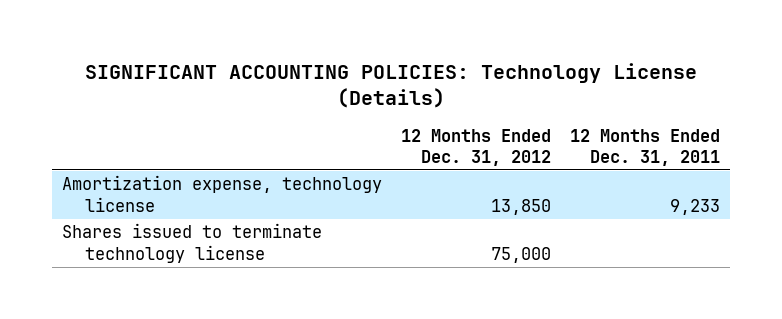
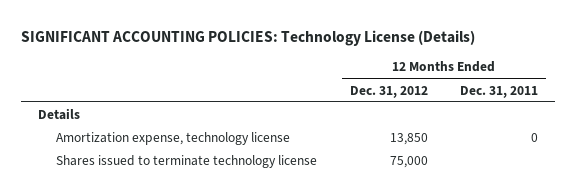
- Amortization expense, technology license | 13,850 | 9,233
+ Details
+ Amortization expense, technology license | 13,850 | 0

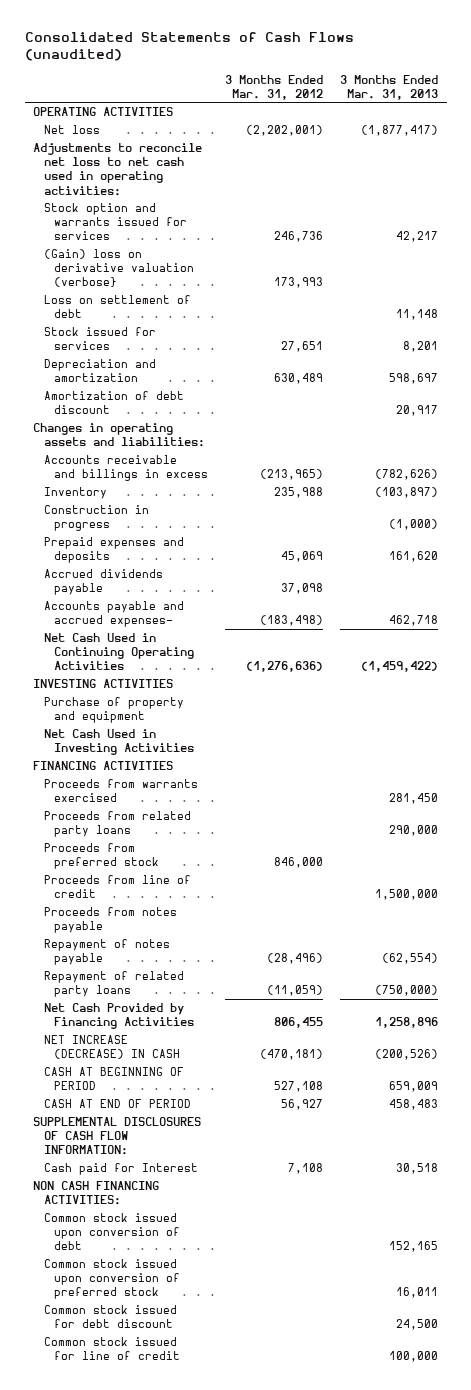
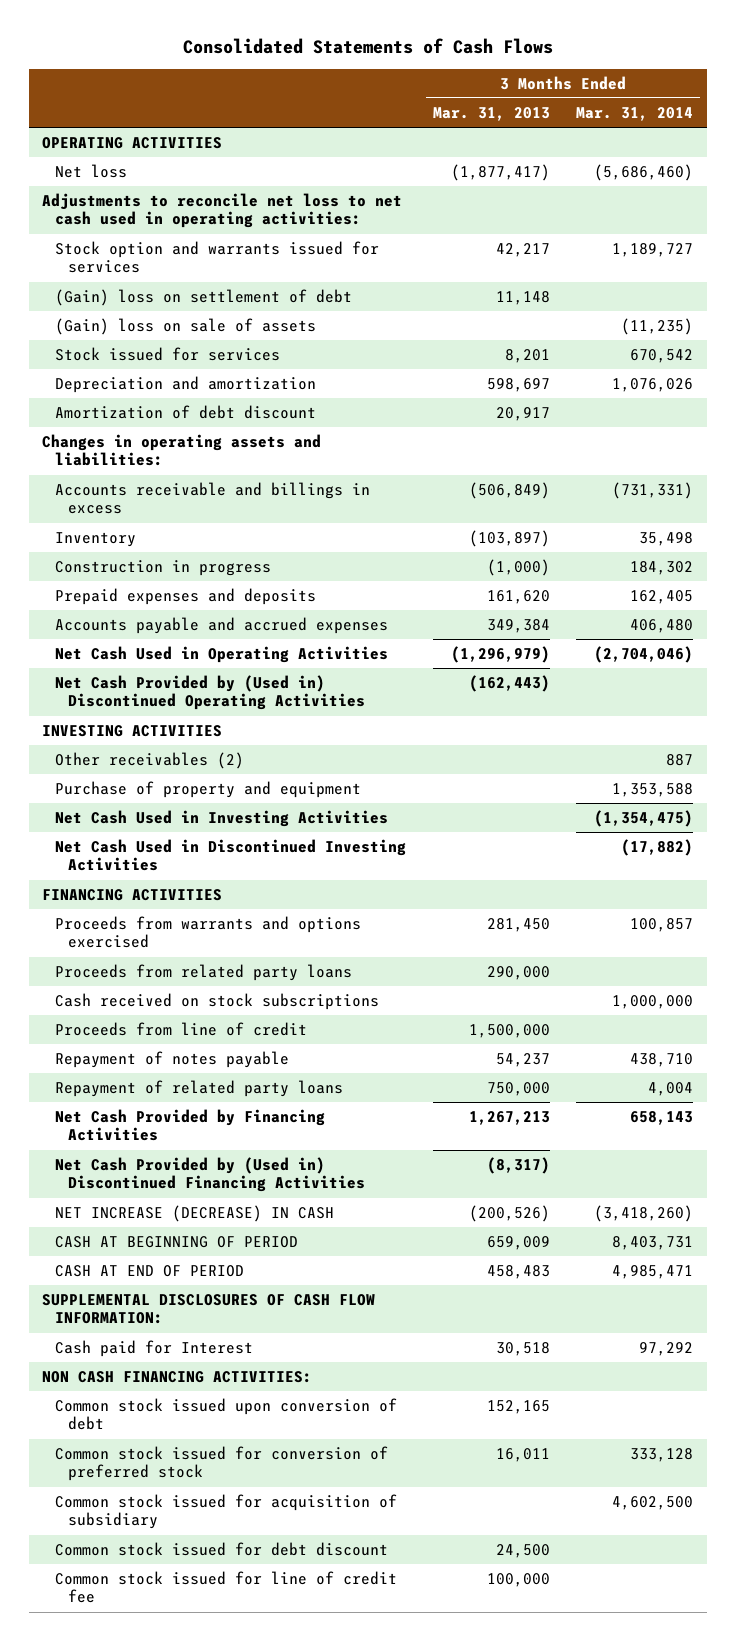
- Consolidated Statements of Cash Flows (unaudited)
+ Consolidated Statements of Cash Flows
- | 3 Months Ended Mar. 31, 2012 | 3 Months Ended Mar. 31, 2013
+ | 3 Months Ended Mar. 31, 2013 | 3 Months Ended Mar. 31, 2014
- (Gain) loss on derivative valuation (verbose} | 173,993 |
- Loss on settlement of debt | | 11,148
+ (Gain) loss on settlement of debt | 11,148 |
+ (Gain) loss on sale of assets | | (11,235)
- Accounts receivable and billings in excess | (213,965) | (782,626)
+ Accounts receivable and billings in excess | (506,849) | (731,331)
- Accrued dividends payable | 37,098 |
- Accounts payable and accrued expenses- | (183,498) | 462,718
- Net Cash Used in Continuing Operating Activities | (1,276,636) | (1,459,422)
+ Accounts payable and accrued expenses | 349,384 | 406,480
+ Net Cash Used in Operating Activities | (1,296,979) | (2,704,046)
+ Net Cash Provided by (Used in) Discontinued Operating Activities | (162,443) |
+ Other receivables (2) | | 887
+ Net Cash Used in Discontinued Investing Activities | | (17,882)
- Proceeds from warrants exercised | | 281,450
+ Proceeds from warrants and options exercised | 281,450 | 100,857
- Proceeds from preferred stock | 846,000 |
+ Cash received on stock subscriptions | | 1,000,000
- Proceeds from notes payable
- Repayment of notes payable | (28,496) | (62,554)
- Repayment of related party loans | (11,059) | (750,000)
- Net Cash Provided by Financing Activities | 806,455 | 1,258,896
+ Repayment of notes payable | 54,237 | 438,710
+ Repayment of related party loans | 750,000 | 4,004
+ Net Cash Provided by Financing Activities | 1,267,213 | 658,143
+ Net Cash Provided by (Used in) Discontinued Financing Activities | (8,317) |
- Common stock issued upon conversion of preferred stock | | 16,011
+ Common stock issued for conversion of preferred stock | 16,011 | 333,128
+ Common stock issued for acquisition of subsidiary | | 4,602,500
- Common stock issued for line of credit | | 100,000
+ Common stock issued for line of credit fee | 100,000 |

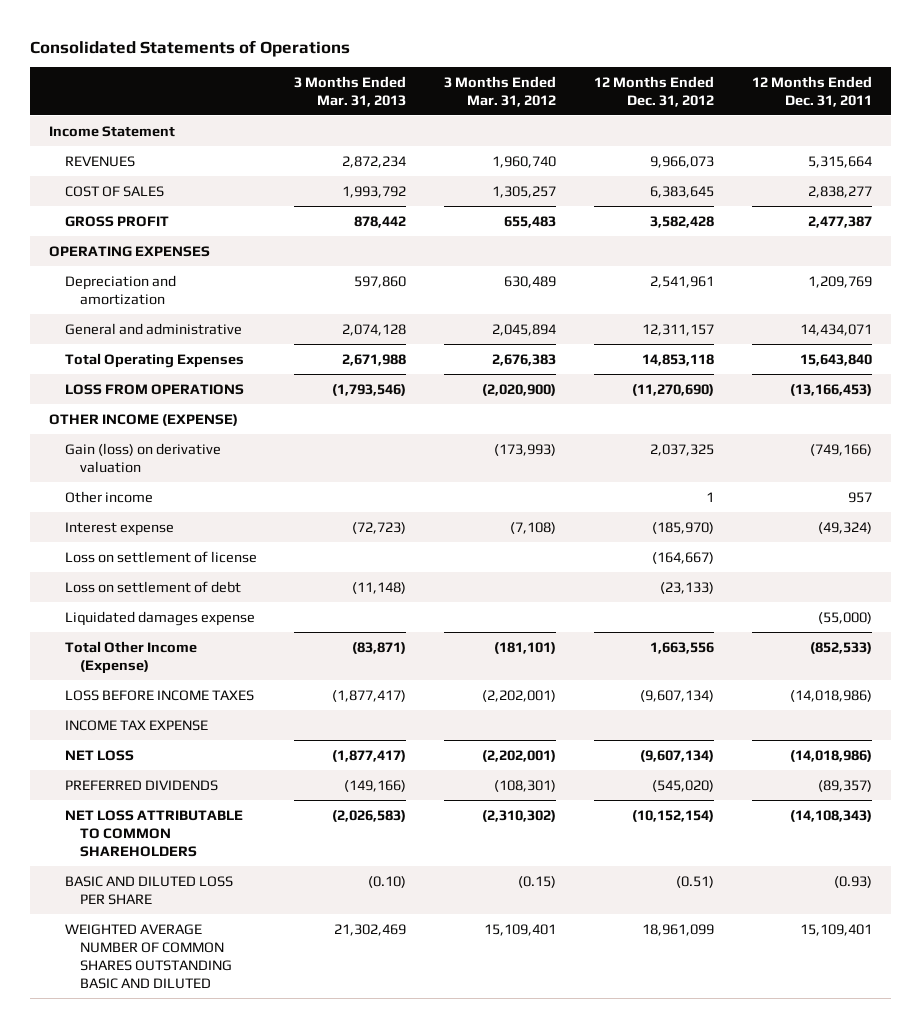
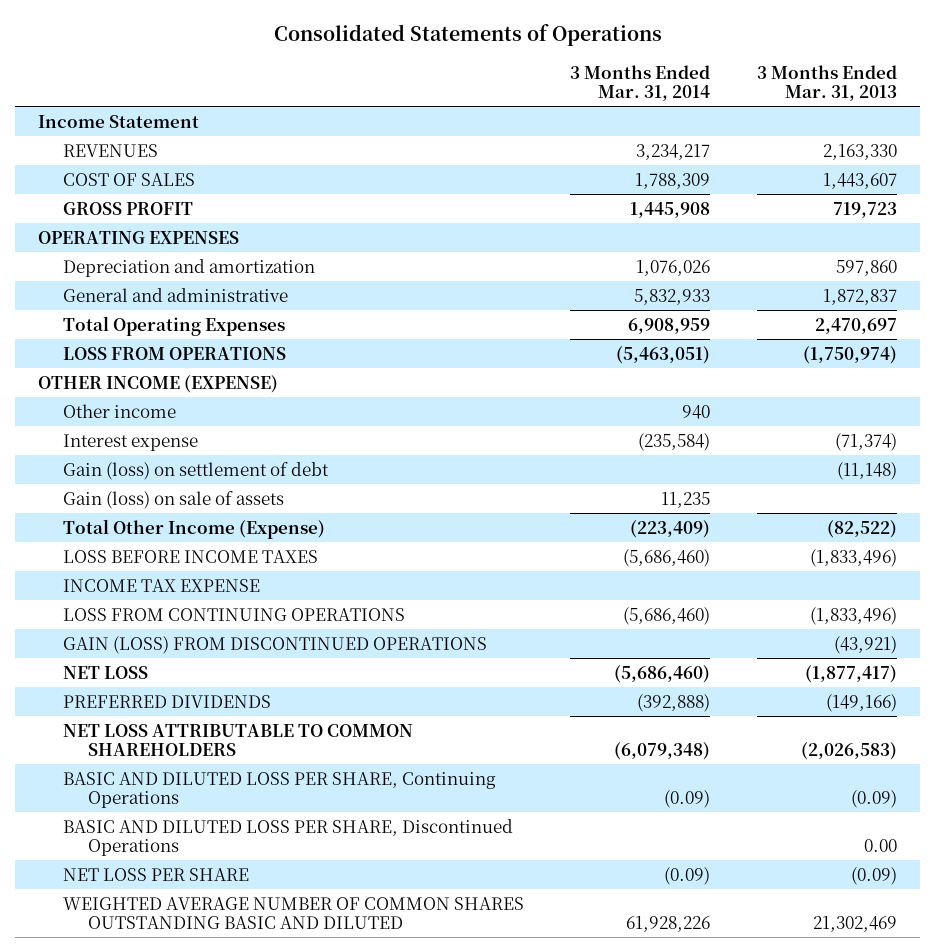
- | 3 Months Ended Mar. 31, 2013 | 3 Months Ended Mar. 31, 2012 | 12 Months Ended Dec. 31, 2012 | 12 Months Ended Dec. 31, 2011
+ | 3 Months Ended Mar. 31, 2014 | 3 Months Ended Mar. 31, 2013
- REVENUES | 2,872,234 | 1,960,740 | 9,966,073 | 5,315,664
- COST OF SALES | 1,993,792 | 1,305,257 | 6,383,645 | 2,838,277
- GROSS PROFIT | 878,442 | 655,483 | 3,582,428 | 2,477,387
+ REVENUES | 3,234,217 | 2,163,330
+ COST OF SALES | 1,788,309 | 1,443,607
+ GROSS PROFIT | 1,445,908 | 719,723
- General and administrative | 2,074,128 | 2,045,894 | 12,311,157 | 14,434,071
- Total Operating Expenses | 2,671,988 | 2,676,383 | 14,853,118 | 15,643,840
- LOSS FROM OPERATIONS | (1,793,546) | (2,020,900) | (11,270,690) | (13,166,453)
+ General and administrative | 5,832,933 | 1,872,837
+ Total Operating Expenses | 6,908,959 | 2,470,697
+ LOSS FROM OPERATIONS | (5,463,051) | (1,750,974)
- Gain (loss) on derivative valuation | | (173,993) | 2,037,325 | (749,166)
- Interest expense | (72,723) | (7,108) | (185,970) | (49,324)
- Loss on settlement of license | | | (164,667) |
- Loss on settlement of debt | (11,148) | | (23,133) |
- Liquidated damages expense | | | | (55,000)
- Total Other Income (Expense) | (83,871) | (181,101) | 1,663,556 | (852,533)
- LOSS BEFORE INCOME TAXES | (1,877,417) | (2,202,001) | (9,607,134) | (14,018,986)
+ Interest expense | (235,584) | (71,374)
+ Gain (loss) on settlement of debt | | (11,148)
+ Gain (loss) on sale of assets | 11,235 |
+ Total Other Income (Expense) | (223,409) | (82,522)
+ LOSS BEFORE INCOME TAXES | (5,686,460) | (1,833,496)
+ LOSS FROM CONTINUING OPERATIONS | (5,686,460) | (1,833,496)
+ GAIN (LOSS) FROM DISCONTINUED OPERATIONS | | (43,921)
- BASIC AND DILUTED LOSS PER SHARE | (0.10) | (0.15) | (0.51) | (0.93)
+ BASIC AND DILUTED LOSS PER SHARE, Continuing Operations | (0.09) | (0.09)
+ BASIC AND DILUTED LOSS PER SHARE, Discontinued Operations | | 0.00
+ NET LOSS PER SHARE | (0.09) | (0.09)

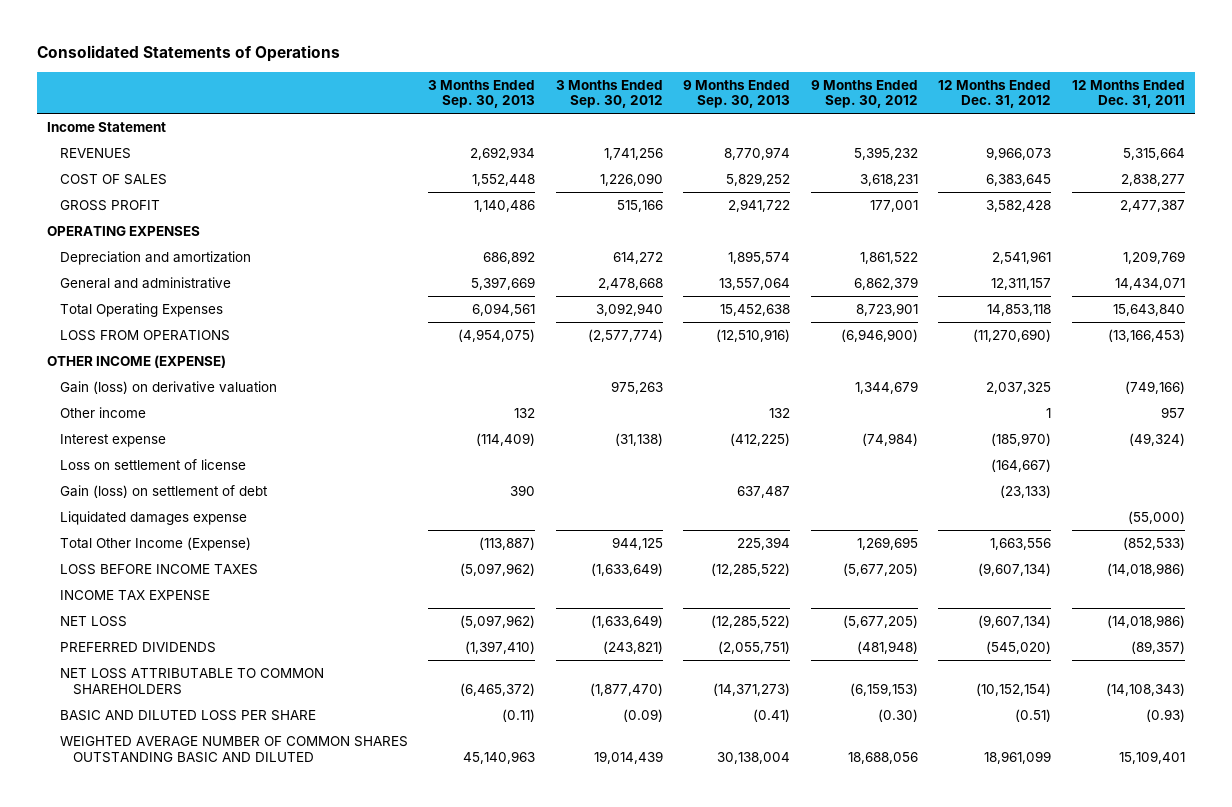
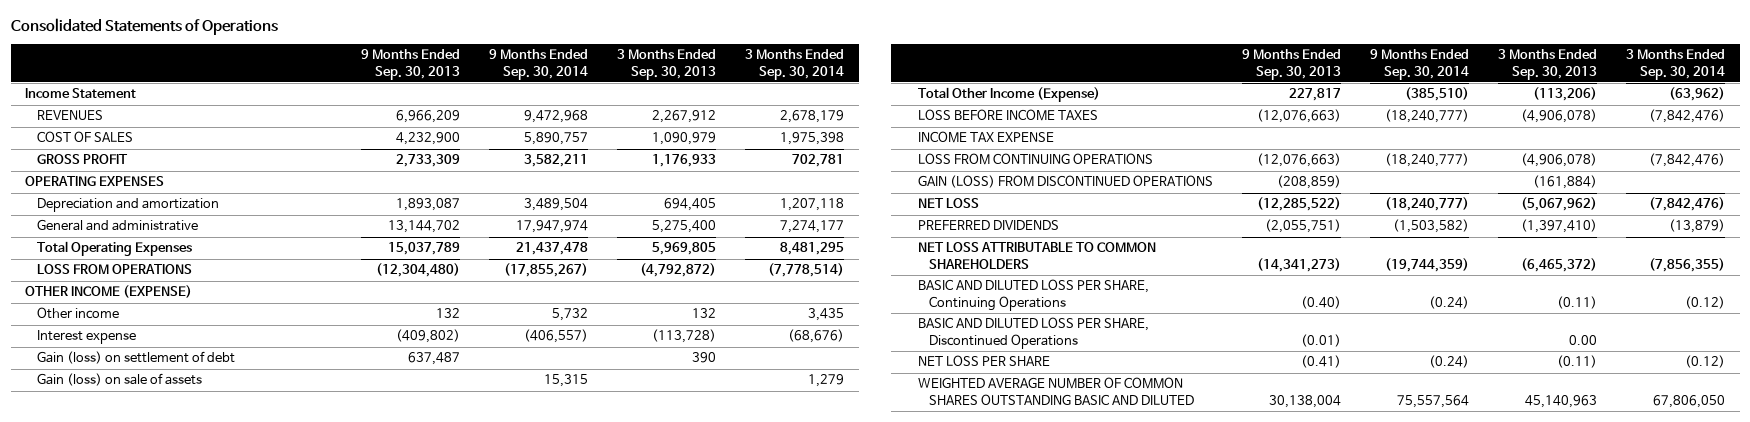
- | 3 Months Ended Sep. 30, 2013 | 3 Months Ended Sep. 30, 2012 | 9 Months Ended Sep. 30, 2013 | 9 Months Ended Sep. 30, 2012 | 12 Months Ended Dec. 31, 2012 | 12 Months Ended Dec. 31, 2011
+ | 9 Months Ended Sep. 30, 2013 | 9 Months Ended Sep. 30, 2014 | 3 Months Ended Sep. 30, 2013 | 3 Months Ended Sep. 30, 2014
- REVENUES | 2,692,934 | 1,741,256 | 8,770,974 | 5,395,232 | 9,966,073 | 5,315,664
- COST OF SALES | 1,552,448 | 1,226,090 | 5,829,252 | 3,618,231 | 6,383,645 | 2,838,277
- GROSS PROFIT | 1,140,486 | 515,166 | 2,941,722 | 177,001 | 3,582,428 | 2,477,387
+ REVENUES | 6,966,209 | 9,472,968 | 2,267,912 | 2,678,179
+ COST OF SALES | 4,232,900 | 5,890,757 | 1,090,979 | 1,975,398
+ GROSS PROFIT | 2,733,309 | 3,582,211 | 1,176,933 | 702,781
- Depreciation and amortization | 686,892 | 614,272 | 1,895,574 | 1,861,522 | 2,541,961 | 1,209,769
- General and administrative | 5,397,669 | 2,478,668 | 13,557,064 | 6,862,379 | 12,311,157 | 14,434,071
- Total Operating Expenses | 6,094,561 | 3,092,940 | 15,452,638 | 8,723,901 | 14,853,118 | 15,643,840
- LOSS FROM OPERATIONS | (4,954,075) | (2,577,774) | (12,510,916) | (6,946,900) | (11,270,690) | (13,166,453)
+ Depreciation and amortization | 1,893,087 | 3,489,504 | 694,405 | 1,207,118
+ General and administrative | 13,144,702 | 17,947,974 | 5,275,400 | 7,274,177
+ Total Operating Expenses | 15,037,789 | 21,437,478 | 5,969,805 | 8,481,295
+ LOSS FROM OPERATIONS | (12,304,480) | (17,855,267) | (4,792,872) | (7,778,514)
- Gain (loss) on derivative valuation | | 975,263 | | 1,344,679 | 2,037,325 | (749,166)
- Interest expense | (114,409) | (31,138) | (412,225) | (74,984) | (185,970) | (49,324)
- Loss on settlement of license | | | | | (164,667) |
+ Interest expense | (409,802) | (406,557) | (113,728) | (68,676)
- Liquidated damages expense | | | | | | (55,000)
- Total Other Income (Expense) | (113,887) | 944,125 | 225,394 | 1,269,695 | 1,663,556 | (852,533)
- LOSS BEFORE INCOME TAXES | (5,097,962) | (1,633,649) | (12,285,522) | (5,677,205) | (9,607,134) | (14,018,986)
+ Gain (loss) on sale of assets | | 15,315 | | 1,279
+ Total Other Income (Expense) | 227,817 | (385,510) | (113,206) | (63,962)
+ LOSS BEFORE INCOME TAXES | (12,076,663) | (18,240,777) | (4,906,078) | (7,842,476)
- NET LOSS | (5,097,962) | (1,633,649) | (12,285,522) | (5,677,205) | (9,607,134) | (14,018,986)
+ LOSS FROM CONTINUING OPERATIONS | (12,076,663) | (18,240,777) | (4,906,078) | (7,842,476)
+ GAIN (LOSS) FROM DISCONTINUED OPERATIONS | (208,859) | | (161,884) |
+ NET LOSS | (12,285,522) | (18,240,777) | (5,067,962) | (7,842,476)
- NET LOSS ATTRIBUTABLE TO COMMON SHAREHOLDERS | (6,465,372) | (1,877,470) | (14,371,273) | (6,159,153) | (10,152,154) | (14,108,343)
- BASIC AND DILUTED LOSS PER SHARE | (0.11) | (0.09) | (0.41) | (0.30) | (0.51) | (0.93)
+ NET LOSS ATTRIBUTABLE TO COMMON SHAREHOLDERS | (14,341,273) | (19,744,359) | (6,465,372) | (7,856,355)
+ BASIC AND DILUTED LOSS PER SHARE, Continuing Operations | (0.40) | (0.24) | (0.11) | (0.12)
+ BASIC AND DILUTED LOSS PER SHARE, Discontinued Operations | (0.01) | | 0.00 |
+ NET LOSS PER SHARE | (0.41) | (0.24) | (0.11) | (0.12)

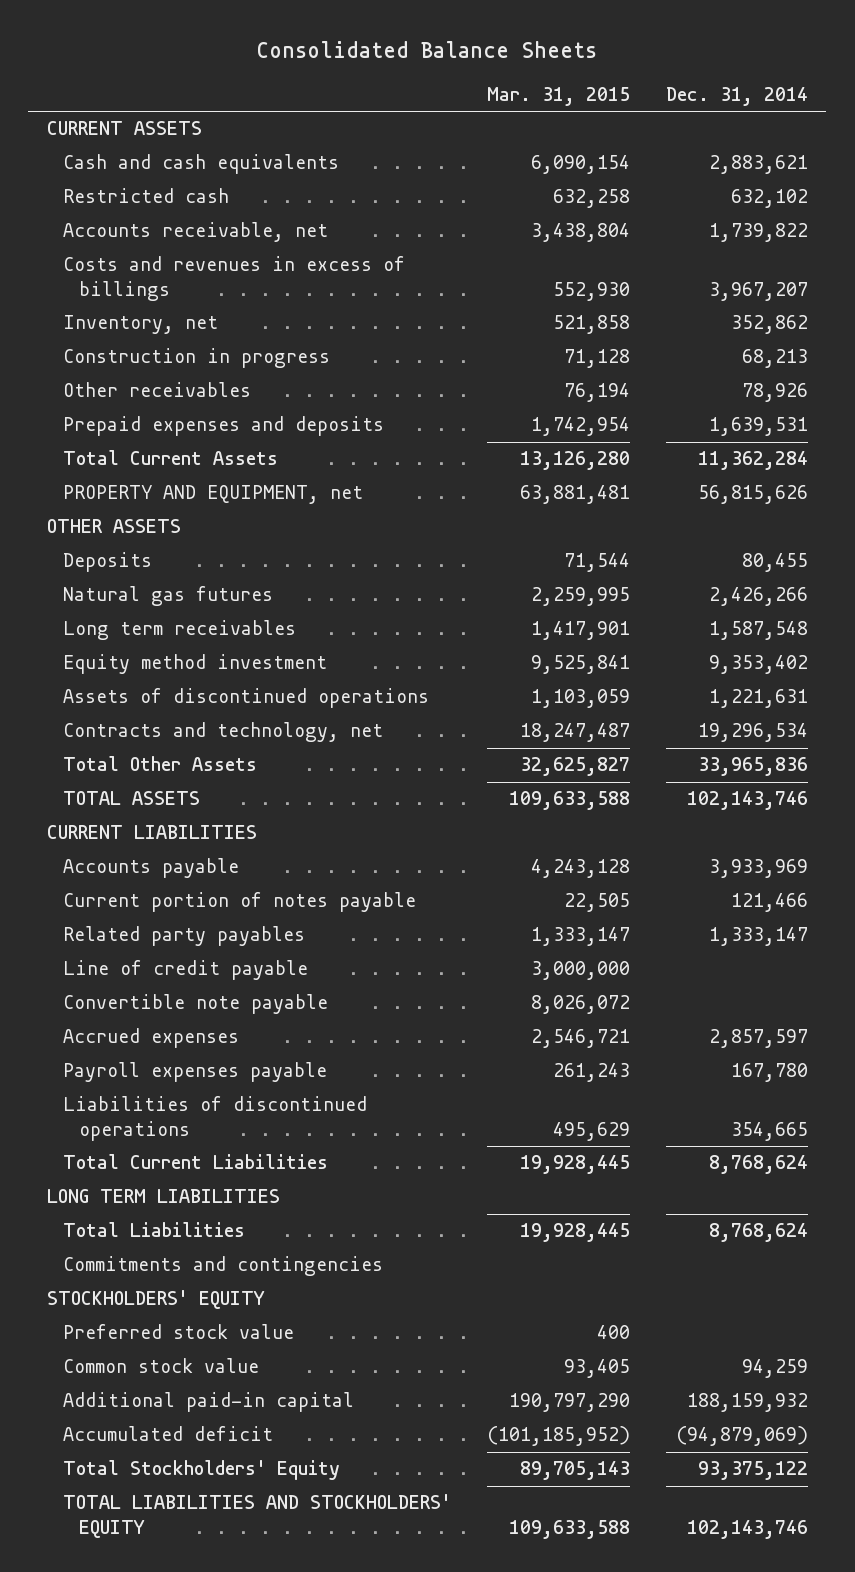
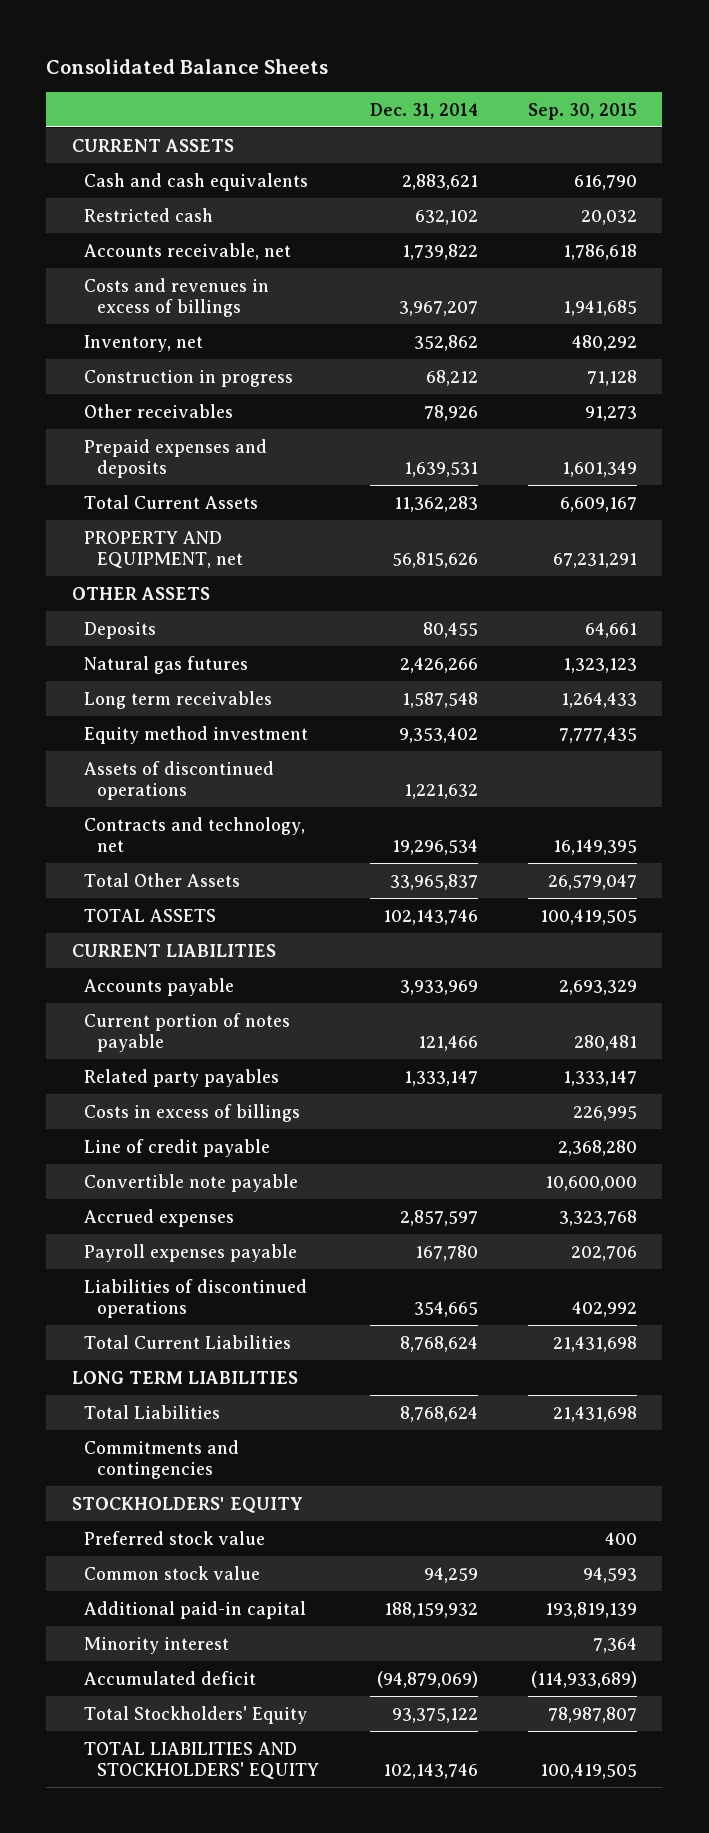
- | Mar. 31, 2015 | Dec. 31, 2014
+ | Dec. 31, 2014 | Sep. 30, 2015
- Construction in progress | 71,128 | 68,213
+ Construction in progress | 68,212 | 71,128
- Total Current Assets | 13,126,280 | 11,362,284
+ Total Current Assets | 11,362,283 | 6,609,167
- Assets of discontinued operations | 1,103,059 | 1,221,631
+ Assets of discontinued operations | 1,221,632 |
- Total Other Assets | 32,625,827 | 33,965,836
+ Total Other Assets | 33,965,837 | 26,579,047
+ Costs in excess of billings | | 226,995
+ Minority interest | | 7,364

